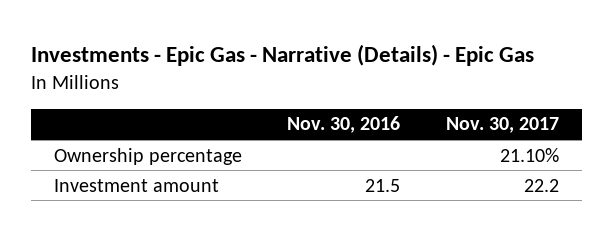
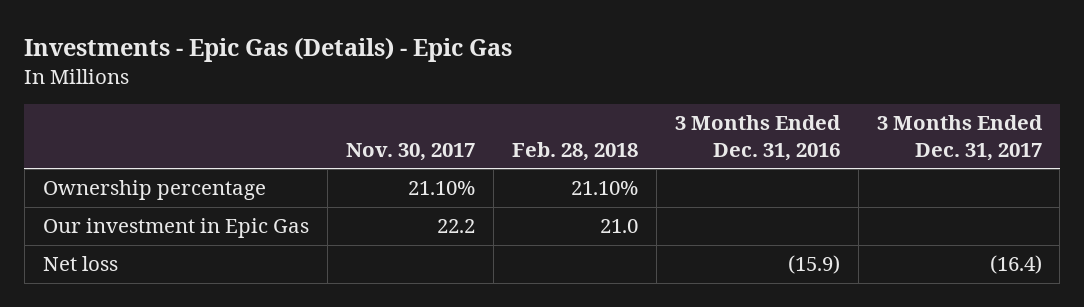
- Investments - Epic Gas - Narrative (Details) - Epic Gas
+ Investments - Epic Gas (Details) - Epic Gas
- | Nov. 30, 2016 | Nov. 30, 2017
+ | Nov. 30, 2017 | Feb. 28, 2018 | 3 Months Ended Dec. 31, 2016 | 3 Months Ended Dec. 31, 2017
- Investment amount | 21.5 | 22.2
+ Our investment in Epic Gas | 22.2 | 21.0 | |
+ Net loss | | | (15.9) | (16.4)

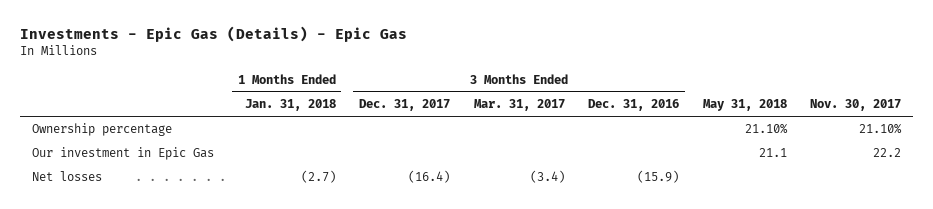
- | Nov. 30, 2017 | Feb. 28, 2018 | 3 Months Ended Dec. 31, 2016 | 3 Months Ended Dec. 31, 2017
+ | 1 Months Ended Jan. 31, 2018 | 3 Months Ended Dec. 31, 2017 | 3 Months Ended Mar. 31, 2017 | 3 Months Ended Dec. 31, 2016 | May 31, 2018 | Nov. 30, 2017
- Net loss | | | (15.9) | (16.4)
+ Net losses | (2.7) | (16.4) | (3.4) | (15.9) | |

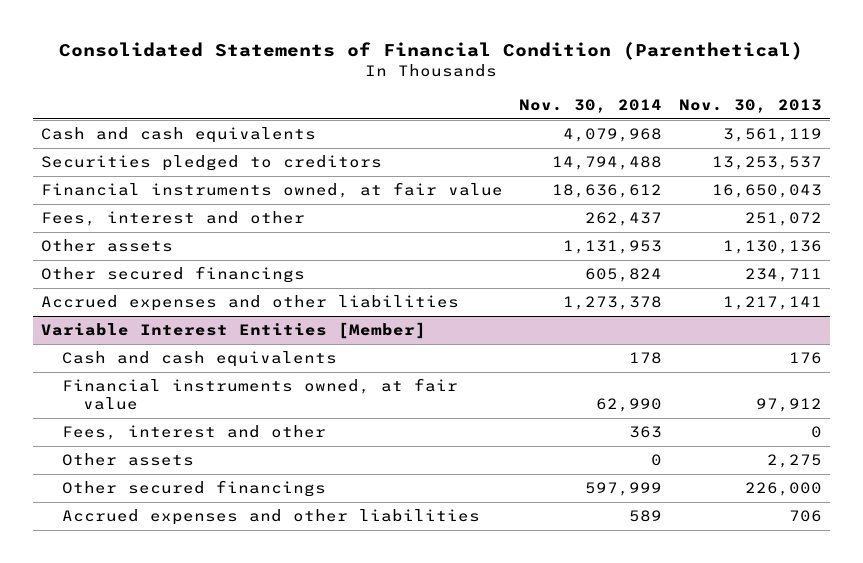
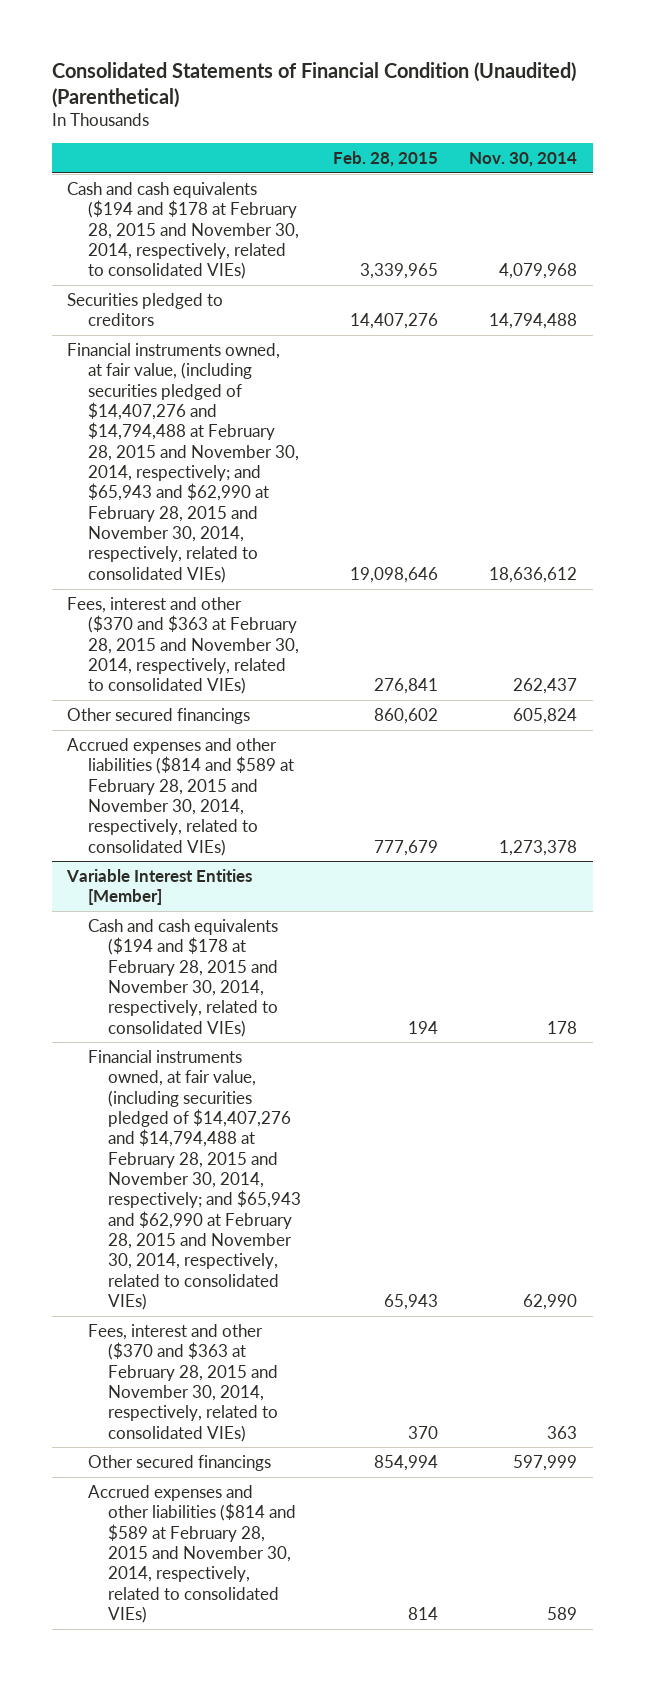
- Consolidated Statements of Financial Condition (Parenthetical)
+ Consolidated Statements of Financial Condition (Unaudited) (Parenthetical)
- | Nov. 30, 2014 | Nov. 30, 2013
+ | Feb. 28, 2015 | Nov. 30, 2014
- Cash and cash equivalents | 4,079,968 | 3,561,119
+ Cash and cash equivalents ($194 and $178 at February 28, 2015 and November 30, 2014, respectively, related to consolidated VIEs) | 3,339,965 | 4,079,968
- Financial instruments owned, at fair value | 18,636,612 | 16,650,043
- Fees, interest and other | 262,437 | 251,072
- Other assets | 1,131,953 | 1,130,136
+ Financial instruments owned, at fair value, (including securities pledged of $14,407,276 and $14,794,488 at February 28, 2015 and November 30, 2014, respectively; and $65,943 and $62,990 at February 28, 2015 and November 30, 2014, respectively, related to consolidated VIEs) | 19,098,646 | 18,636,612
+ Fees, interest and other ($370 and $363 at February 28, 2015 and November 30, 2014, respectively, related to consolidated VIEs) | 276,841 | 262,437
- Accrued expenses and other liabilities | 1,273,378 | 1,217,141
+ Accrued expenses and other liabilities ($814 and $589 at February 28, 2015 and November 30, 2014, respectively, related to consolidated VIEs) | 777,679 | 1,273,378
@ Variable Interest Entities [Member]
- Cash and cash equivalents | 178 | 176
- Financial instruments owned, at fair value | 62,990 | 97,912
- Fees, interest and other | 363 | 0
- Other assets | 0 | 2,275
+ Cash and cash equivalents ($194 and $178 at February 28, 2015 and November 30, 2014, respectively, related to consolidated VIEs) | 194 | 178
+ Financial instruments owned, at fair value, (including securities pledged of $14,407,276 and $14,794,488 at February 28, 2015 and November 30, 2014, respectively; and $65,943 and $62,990 at February 28, 2015 and November 30, 2014, respectively, related to consolidated VIEs) | 65,943 | 62,990
+ Fees, interest and other ($370 and $363 at February 28, 2015 and November 30, 2014, respectively, related to consolidated VIEs) | 370 | 363
- Accrued expenses and other liabilities | 589 | 706
+ Accrued expenses and other liabilities ($814 and $589 at February 28, 2015 and November 30, 2014, respectively, related to consolidated VIEs) | 814 | 589

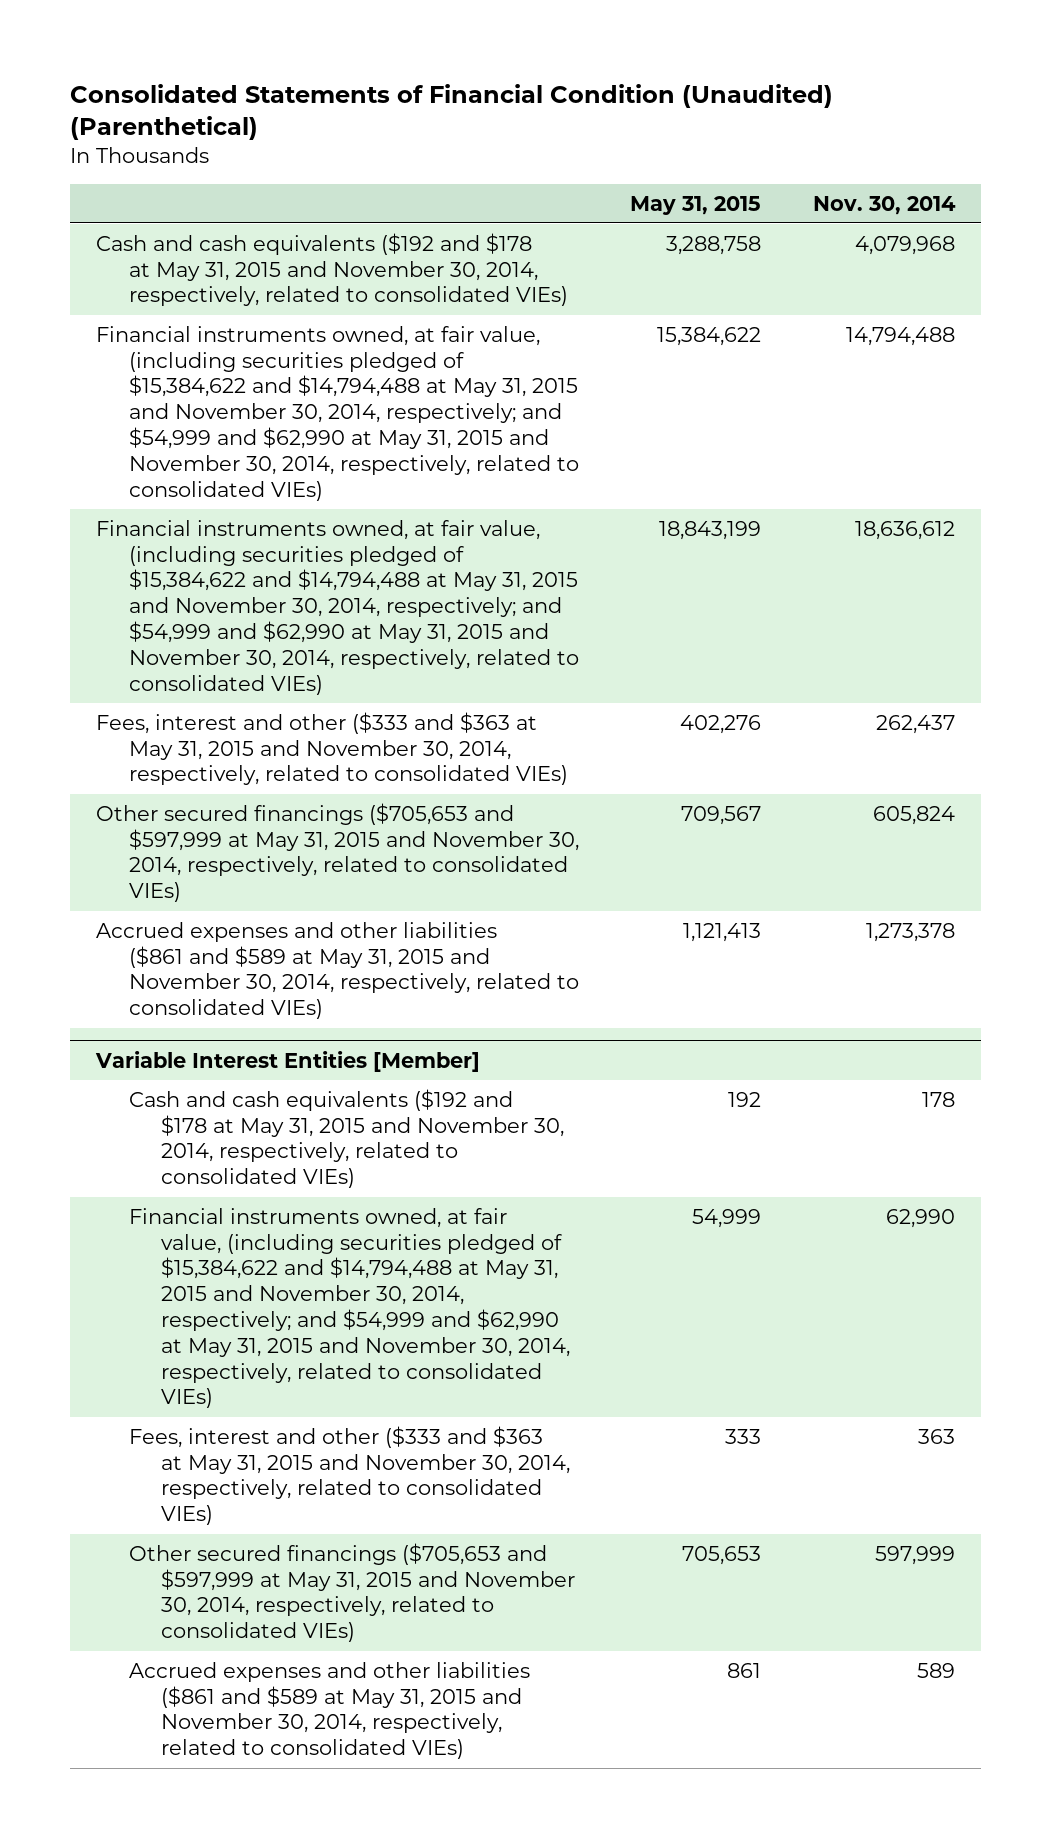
- | Feb. 28, 2015 | Nov. 30, 2014
+ | May 31, 2015 | Nov. 30, 2014
- Cash and cash equivalents ($194 and $178 at February 28, 2015 and November 30, 2014, respectively, related to consolidated VIEs) | 3,339,965 | 4,079,968
- Securities pledged to creditors | 14,407,276 | 14,794,488
- Financial instruments owned, at fair value, (including securities pledged of $14,407,276 and $14,794,488 at February 28, 2015 and November 30, 2014, respectively; and $65,943 and $62,990 at February 28, 2015 and November 30, 2014, respectively, related to consolidated VIEs) | 19,098,646 | 18,636,612
- Fees, interest and other ($370 and $363 at February 28, 2015 and November 30, 2014, respectively, related to consolidated VIEs) | 276,841 | 262,437
- Other secured financings | 860,602 | 605,824
- Accrued expenses and other liabilities ($814 and $589 at February 28, 2015 and November 30, 2014, respectively, related to consolidated VIEs) | 777,679 | 1,273,378
+ Cash and cash equivalents ($192 and $178 at May 31, 2015 and November 30, 2014, respectively, related to consolidated VIEs) | 3,288,758 | 4,079,968
+ Financial instruments owned, at fair value, (including securities pledged of $15,384,622 and $14,794,488 at May 31, 2015 and November 30, 2014, respectively; and $54,999 and $62,990 at May 31, 2015 and November 30, 2014, respectively, related to consolidated VIEs) | 15,384,622 | 14,794,488
+ Financial instruments owned, at fair value, (including securities pledged of $15,384,622 and $14,794,488 at May 31, 2015 and November 30, 2014, respectively; and $54,999 and $62,990 at May 31, 2015 and November 30, 2014, respectively, related to consolidated VIEs) | 18,843,199 | 18,636,612
+ Fees, interest and other ($333 and $363 at May 31, 2015 and November 30, 2014, respectively, related to consolidated VIEs) | 402,276 | 262,437
+ Other secured financings ($705,653 and $597,999 at May 31, 2015 and November 30, 2014, respectively, related to consolidated VIEs) | 709,567 | 605,824
+ Accrued expenses and other liabilities ($861 and $589 at May 31, 2015 and November 30, 2014, respectively, related to consolidated VIEs) | 1,121,413 | 1,273,378
@ Variable Interest Entities [Member]
- Cash and cash equivalents ($194 and $178 at February 28, 2015 and November 30, 2014, respectively, related to consolidated VIEs) | 194 | 178
- Financial instruments owned, at fair value, (including securities pledged of $14,407,276 and $14,794,488 at February 28, 2015 and November 30, 2014, respectively; and $65,943 and $62,990 at February 28, 2015 and November 30, 2014, respectively, related to consolidated VIEs) | 65,943 | 62,990
- Fees, interest and other ($370 and $363 at February 28, 2015 and November 30, 2014, respectively, related to consolidated VIEs) | 370 | 363
- Other secured financings | 854,994 | 597,999
- Accrued expenses and other liabilities ($814 and $589 at February 28, 2015 and November 30, 2014, respectively, related to consolidated VIEs) | 814 | 589
+ Cash and cash equivalents ($192 and $178 at May 31, 2015 and November 30, 2014, respectively, related to consolidated VIEs) | 192 | 178
+ Financial instruments owned, at fair value, (including securities pledged of $15,384,622 and $14,794,488 at May 31, 2015 and November 30, 2014, respectively; and $54,999 and $62,990 at May 31, 2015 and November 30, 2014, respectively, related to consolidated VIEs) | 54,999 | 62,990
+ Fees, interest and other ($333 and $363 at May 31, 2015 and November 30, 2014, respectively, related to consolidated VIEs) | 333 | 363
+ Other secured financings ($705,653 and $597,999 at May 31, 2015 and November 30, 2014, respectively, related to consolidated VIEs) | 705,653 | 597,999
+ Accrued expenses and other liabilities ($861 and $589 at May 31, 2015 and November 30, 2014, respectively, related to consolidated VIEs) | 861 | 589

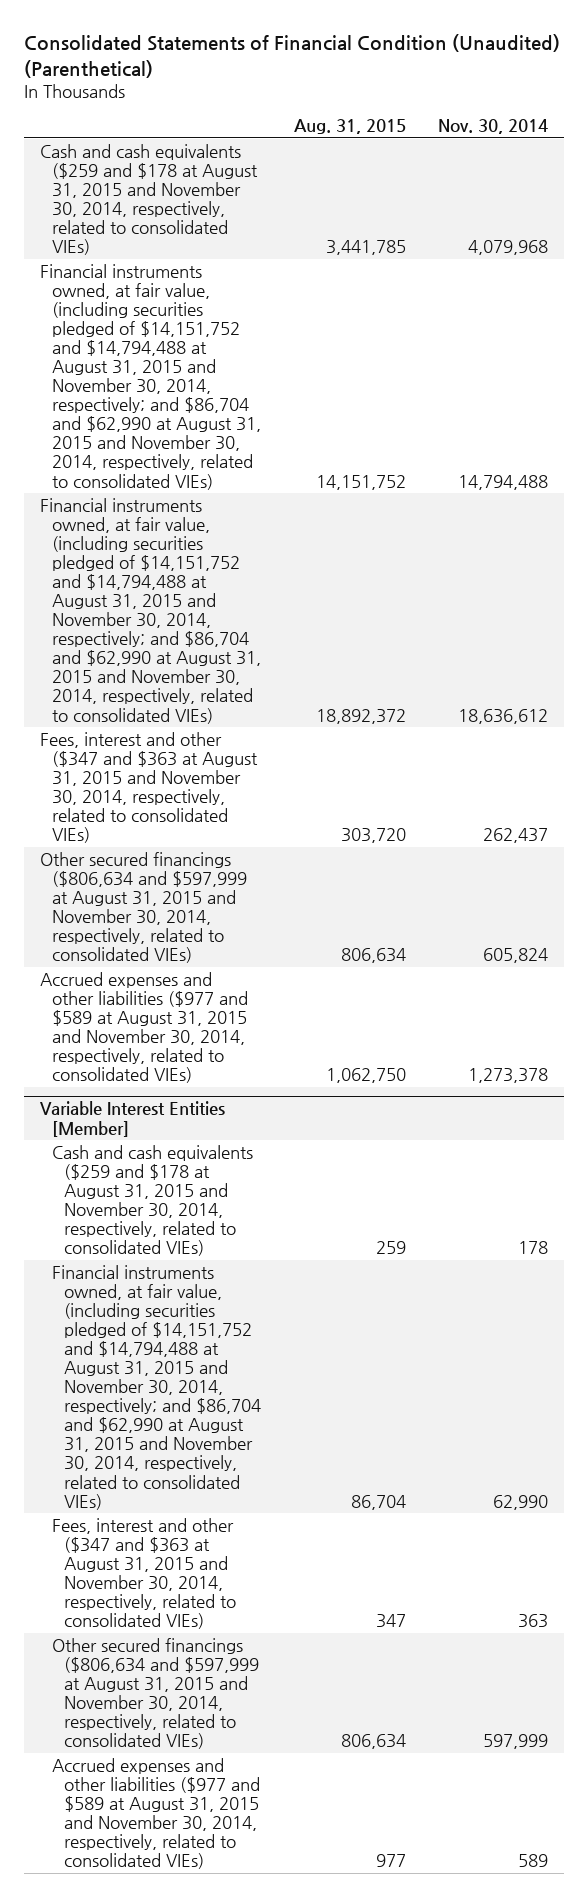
- | May 31, 2015 | Nov. 30, 2014
+ | Aug. 31, 2015 | Nov. 30, 2014
- Cash and cash equivalents ($192 and $178 at May 31, 2015 and November 30, 2014, respectively, related to consolidated VIEs) | 3,288,758 | 4,079,968
- Financial instruments owned, at fair value, (including securities pledged of $15,384,622 and $14,794,488 at May 31, 2015 and November 30, 2014, respectively; and $54,999 and $62,990 at May 31, 2015 and November 30, 2014, respectively, related to consolidated VIEs) | 15,384,622 | 14,794,488
- Financial instruments owned, at fair value, (including securities pledged of $15,384,622 and $14,794,488 at May 31, 2015 and November 30, 2014, respectively; and $54,999 and $62,990 at May 31, 2015 and November 30, 2014, respectively, related to consolidated VIEs) | 18,843,199 | 18,636,612
- Fees, interest and other ($333 and $363 at May 31, 2015 and November 30, 2014, respectively, related to consolidated VIEs) | 402,276 | 262,437
- Other secured financings ($705,653 and $597,999 at May 31, 2015 and November 30, 2014, respectively, related to consolidated VIEs) | 709,567 | 605,824
- Accrued expenses and other liabilities ($861 and $589 at May 31, 2015 and November 30, 2014, respectively, related to consolidated VIEs) | 1,121,413 | 1,273,378
+ Cash and cash equivalents ($259 and $178 at August 31, 2015 and November 30, 2014, respectively, related to consolidated VIEs) | 3,441,785 | 4,079,968
+ Financial instruments owned, at fair value, (including securities pledged of $14,151,752 and $14,794,488 at August 31, 2015 and November 30, 2014, respectively; and $86,704 and $62,990 at August 31, 2015 and November 30, 2014, respectively, related to consolidated VIEs) | 14,151,752 | 14,794,488
+ Financial instruments owned, at fair value, (including securities pledged of $14,151,752 and $14,794,488 at August 31, 2015 and November 30, 2014, respectively; and $86,704 and $62,990 at August 31, 2015 and November 30, 2014, respectively, related to consolidated VIEs) | 18,892,372 | 18,636,612
+ Fees, interest and other ($347 and $363 at August 31, 2015 and November 30, 2014, respectively, related to consolidated VIEs) | 303,720 | 262,437
+ Other secured financings ($806,634 and $597,999 at August 31, 2015 and November 30, 2014, respectively, related to consolidated VIEs) | 806,634 | 605,824
+ Accrued expenses and other liabilities ($977 and $589 at August 31, 2015 and November 30, 2014, respectively, related to consolidated VIEs) | 1,062,750 | 1,273,378
@ Variable Interest Entities [Member]
- Cash and cash equivalents ($192 and $178 at May 31, 2015 and November 30, 2014, respectively, related to consolidated VIEs) | 192 | 178
- Financial instruments owned, at fair value, (including securities pledged of $15,384,622 and $14,794,488 at May 31, 2015 and November 30, 2014, respectively; and $54,999 and $62,990 at May 31, 2015 and November 30, 2014, respectively, related to consolidated VIEs) | 54,999 | 62,990
- Fees, interest and other ($333 and $363 at May 31, 2015 and November 30, 2014, respectively, related to consolidated VIEs) | 333 | 363
- Other secured financings ($705,653 and $597,999 at May 31, 2015 and November 30, 2014, respectively, related to consolidated VIEs) | 705,653 | 597,999
- Accrued expenses and other liabilities ($861 and $589 at May 31, 2015 and November 30, 2014, respectively, related to consolidated VIEs) | 861 | 589
+ Cash and cash equivalents ($259 and $178 at August 31, 2015 and November 30, 2014, respectively, related to consolidated VIEs) | 259 | 178
+ Financial instruments owned, at fair value, (including securities pledged of $14,151,752 and $14,794,488 at August 31, 2015 and November 30, 2014, respectively; and $86,704 and $62,990 at August 31, 2015 and November 30, 2014, respectively, related to consolidated VIEs) | 86,704 | 62,990
+ Fees, interest and other ($347 and $363 at August 31, 2015 and November 30, 2014, respectively, related to consolidated VIEs) | 347 | 363
+ Other secured financings ($806,634 and $597,999 at August 31, 2015 and November 30, 2014, respectively, related to consolidated VIEs) | 806,634 | 597,999
+ Accrued expenses and other liabilities ($977 and $589 at August 31, 2015 and November 30, 2014, respectively, related to consolidated VIEs) | 977 | 589

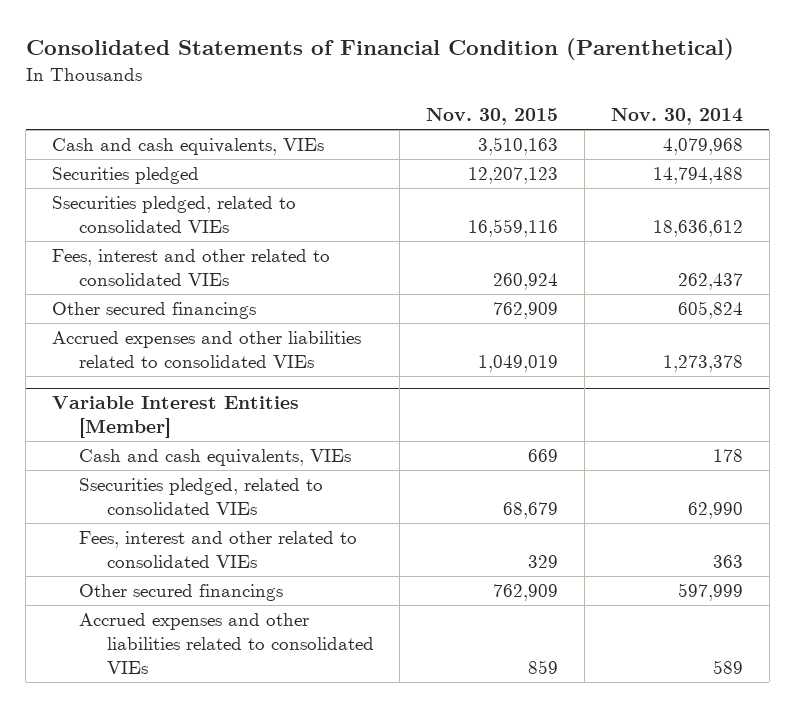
- Consolidated Statements of Financial Condition (Unaudited) (Parenthetical)
+ Consolidated Statements of Financial Condition (Parenthetical)
- | Aug. 31, 2015 | Nov. 30, 2014
+ | Nov. 30, 2015 | Nov. 30, 2014
- Cash and cash equivalents ($259 and $178 at August 31, 2015 and November 30, 2014, respectively, related to consolidated VIEs) | 3,441,785 | 4,079,968
- Financial instruments owned, at fair value, (including securities pledged of $14,151,752 and $14,794,488 at August 31, 2015 and November 30, 2014, respectively; and $86,704 and $62,990 at August 31, 2015 and November 30, 2014, respectively, related to consolidated VIEs) | 14,151,752 | 14,794,488
- Financial instruments owned, at fair value, (including securities pledged of $14,151,752 and $14,794,488 at August 31, 2015 and November 30, 2014, respectively; and $86,704 and $62,990 at August 31, 2015 and November 30, 2014, respectively, related to consolidated VIEs) | 18,892,372 | 18,636,612
- Fees, interest and other ($347 and $363 at August 31, 2015 and November 30, 2014, respectively, related to consolidated VIEs) | 303,720 | 262,437
- Other secured financings ($806,634 and $597,999 at August 31, 2015 and November 30, 2014, respectively, related to consolidated VIEs) | 806,634 | 605,824
- Accrued expenses and other liabilities ($977 and $589 at August 31, 2015 and November 30, 2014, respectively, related to consolidated VIEs) | 1,062,750 | 1,273,378
+ Cash and cash equivalents, VIEs | 3,510,163 | 4,079,968
+ Securities pledged | 12,207,123 | 14,794,488
+ Ssecurities pledged, related to consolidated VIEs | 16,559,116 | 18,636,612
+ Fees, interest and other related to consolidated VIEs | 260,924 | 262,437
+ Other secured financings | 762,909 | 605,824
+ Accrued expenses and other liabilities related to consolidated VIEs | 1,049,019 | 1,273,378
@ Variable Interest Entities [Member]
- Cash and cash equivalents ($259 and $178 at August 31, 2015 and November 30, 2014, respectively, related to consolidated VIEs) | 259 | 178
- Financial instruments owned, at fair value, (including securities pledged of $14,151,752 and $14,794,488 at August 31, 2015 and November 30, 2014, respectively; and $86,704 and $62,990 at August 31, 2015 and November 30, 2014, respectively, related to consolidated VIEs) | 86,704 | 62,990
- Fees, interest and other ($347 and $363 at August 31, 2015 and November 30, 2014, respectively, related to consolidated VIEs) | 347 | 363
- Other secured financings ($806,634 and $597,999 at August 31, 2015 and November 30, 2014, respectively, related to consolidated VIEs) | 806,634 | 597,999
- Accrued expenses and other liabilities ($977 and $589 at August 31, 2015 and November 30, 2014, respectively, related to consolidated VIEs) | 977 | 589
+ Cash and cash equivalents, VIEs | 669 | 178
+ Ssecurities pledged, related to consolidated VIEs | 68,679 | 62,990
+ Fees, interest and other related to consolidated VIEs | 329 | 363
+ Other secured financings | 762,909 | 597,999
+ Accrued expenses and other liabilities related to consolidated VIEs | 859 | 589

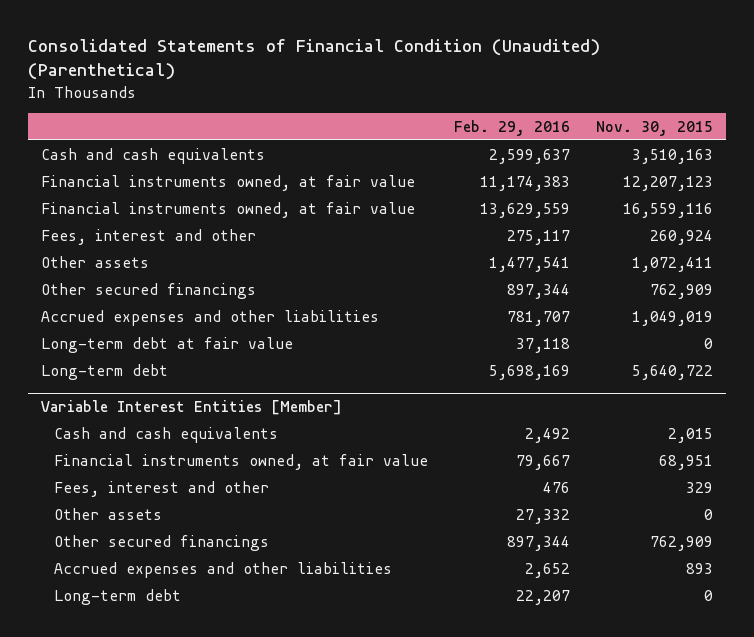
- Consolidated Statements of Financial Condition (Parenthetical)
+ Consolidated Statements of Financial Condition (Unaudited) (Parenthetical)
- | Nov. 30, 2015 | Nov. 30, 2014
+ | Feb. 29, 2016 | Nov. 30, 2015
- Cash and cash equivalents, VIEs | 3,510,163 | 4,079,968
- Securities pledged | 12,207,123 | 14,794,488
- Ssecurities pledged, related to consolidated VIEs | 16,559,116 | 18,636,612
- Fees, interest and other related to consolidated VIEs | 260,924 | 262,437
+ Cash and cash equivalents | 2,599,637 | 3,510,163
+ Financial instruments owned, at fair value | 11,174,383 | 12,207,123
+ Financial instruments owned, at fair value | 13,629,559 | 16,559,116
+ Fees, interest and other | 275,117 | 260,924
+ Other assets | 1,477,541 | 1,072,411
- Accrued expenses and other liabilities related to consolidated VIEs | 1,049,019 | 1,273,378
+ Accrued expenses and other liabilities | 781,707 | 1,049,019
+ Long-term debt at fair value | 37,118 | 0
+ Long-term debt | 5,698,169 | 5,640,722
@ Variable Interest Entities [Member]
- Cash and cash equivalents, VIEs | 669 | 178
- Ssecurities pledged, related to consolidated VIEs | 68,679 | 62,990
- Fees, interest and other related to consolidated VIEs | 329 | 363
+ Cash and cash equivalents | 2,492 | 2,015
+ Financial instruments owned, at fair value | 79,667 | 68,951
+ Fees, interest and other | 476 | 329
+ Other assets | 27,332 | 0
- Accrued expenses and other liabilities related to consolidated VIEs | 859 | 589
+ Accrued expenses and other liabilities | 2,652 | 893
+ Long-term debt | 22,207 | 0

